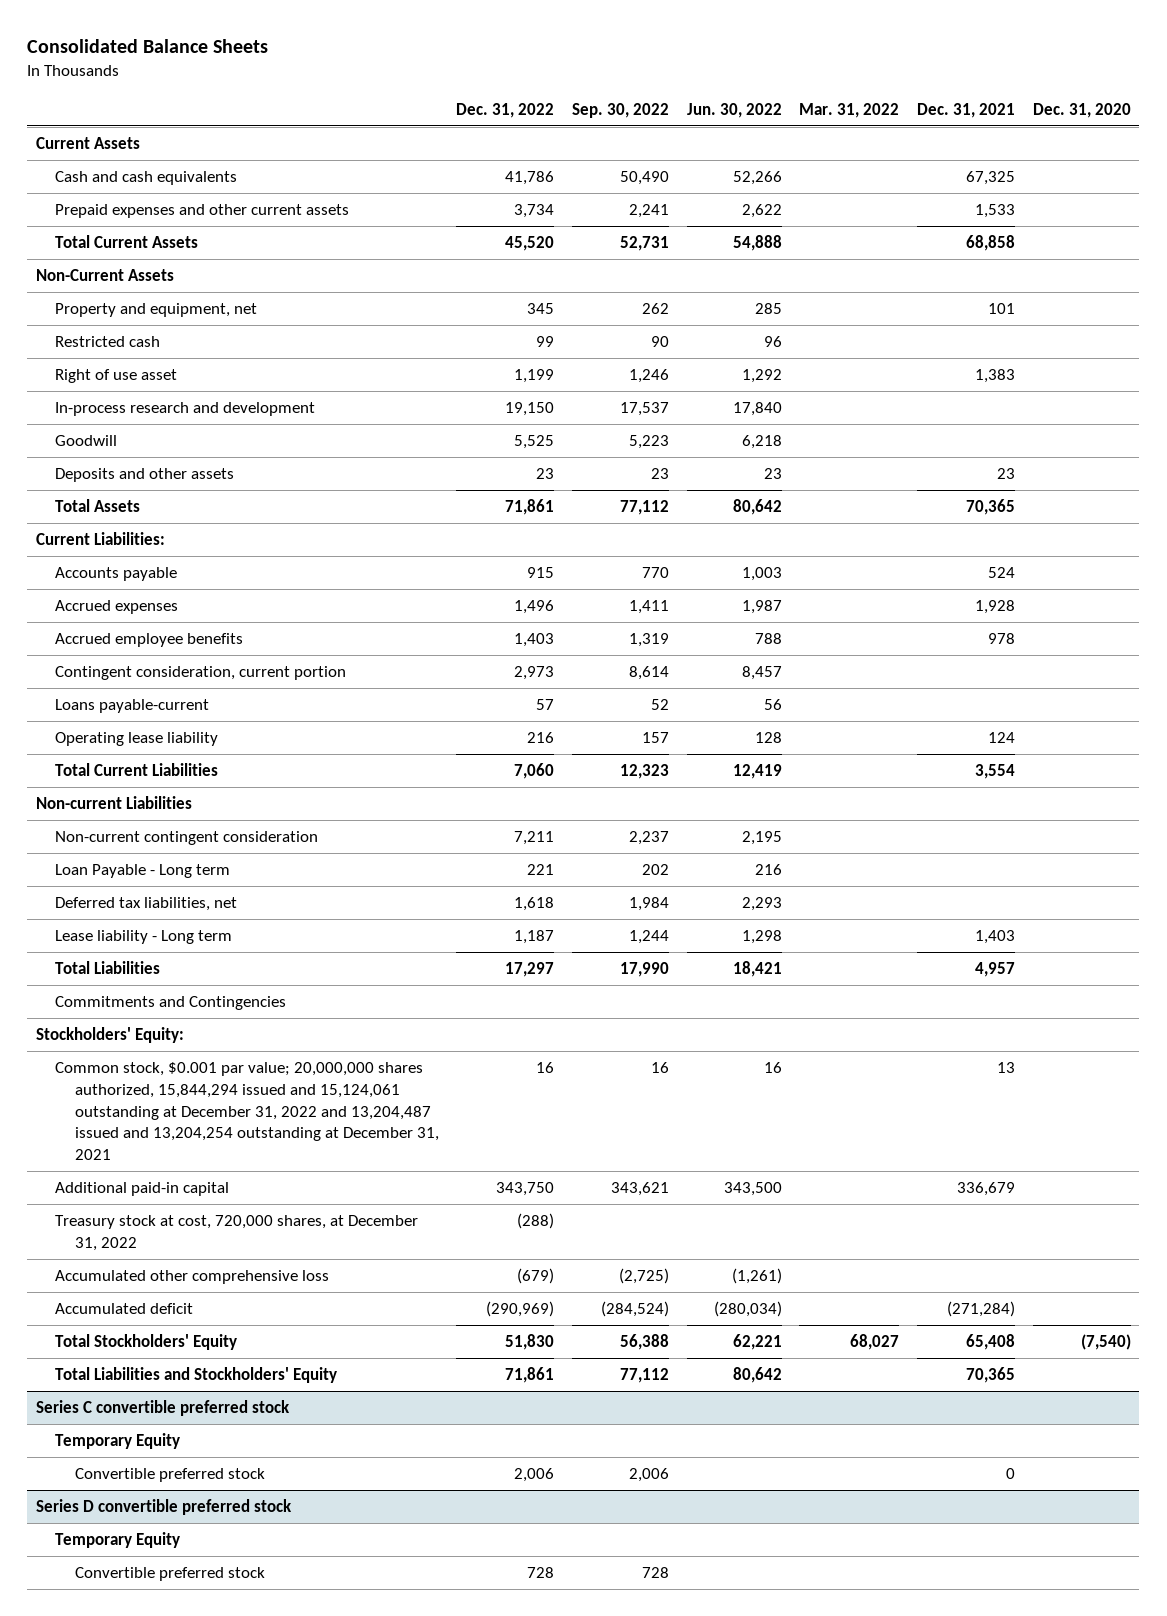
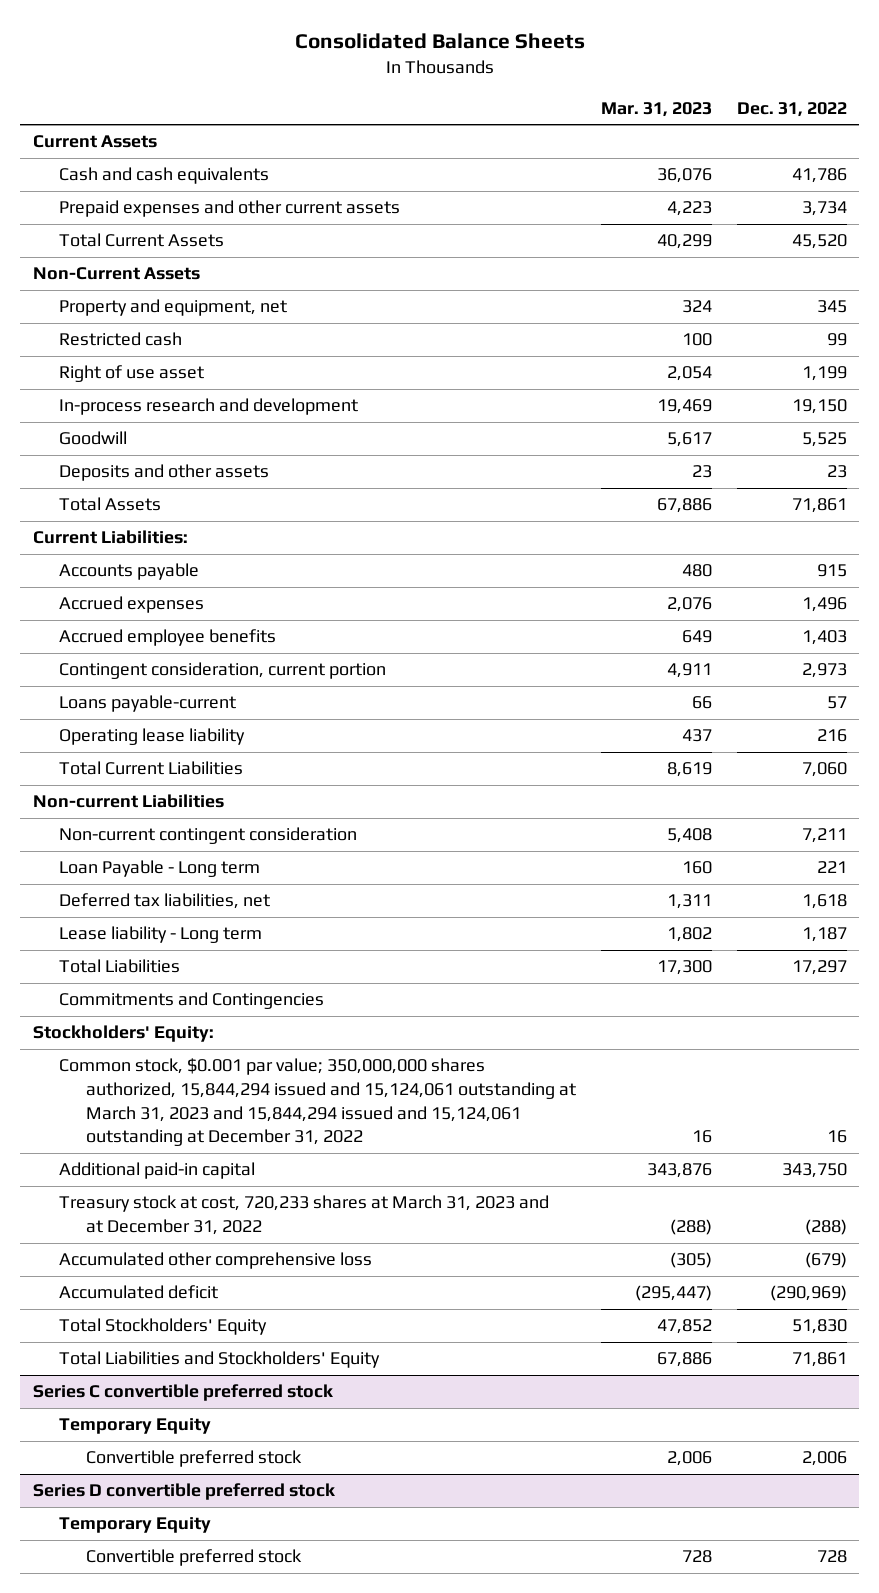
- | Dec. 31, 2022 | Sep. 30, 2022 | Jun. 30, 2022 | Mar. 31, 2022 | Dec. 31, 2021 | Dec. 31, 2020
+ | Mar. 31, 2023 | Dec. 31, 2022
- Common stock, $0.001 par value; 20,000,000 shares authorized, 15,844,294 issued and 15,124,061 outstanding at December 31, 2022 and 13,204,487 issued and 13,204,254 outstanding at December 31, 2021 | 16 | 16 | 16 | | 13 |
+ Common stock, $0.001 par value; 350,000,000 shares authorized, 15,844,294 issued and 15,124,061 outstanding at March 31, 2023 and 15,844,294 issued and 15,124,061 outstanding at December 31, 2022 | 16 | 16
- Treasury stock at cost, 720,000 shares, at December 31, 2022 | (288) | | | | |
+ Treasury stock at cost, 720,233 shares at March 31, 2023 and at December 31, 2022 | (288) | (288)

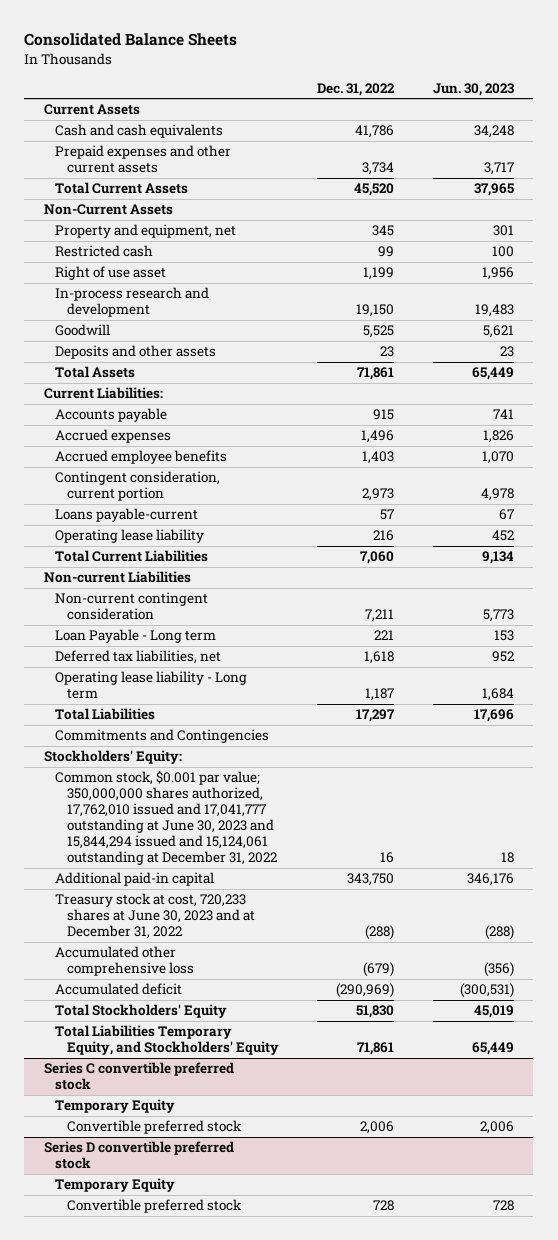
- | Mar. 31, 2023 | Dec. 31, 2022
+ | Dec. 31, 2022 | Jun. 30, 2023
- Lease liability - Long term | 1,802 | 1,187
+ Operating lease liability - Long term | 1,187 | 1,684
- Common stock, $0.001 par value; 350,000,000 shares authorized, 15,844,294 issued and 15,124,061 outstanding at March 31, 2023 and 15,844,294 issued and 15,124,061 outstanding at December 31, 2022 | 16 | 16
+ Common stock, $0.001 par value; 350,000,000 shares authorized, 17,762,010 issued and 17,041,777 outstanding at June 30, 2023 and 15,844,294 issued and 15,124,061 outstanding at December 31, 2022 | 16 | 18
- Treasury stock at cost, 720,233 shares at March 31, 2023 and at December 31, 2022 | (288) | (288)
+ Treasury stock at cost, 720,233 shares at June 30, 2023 and at December 31, 2022 | (288) | (288)
- Total Liabilities and Stockholders' Equity | 67,886 | 71,861
+ Total Liabilities Temporary Equity, and Stockholders' Equity | 71,861 | 65,449

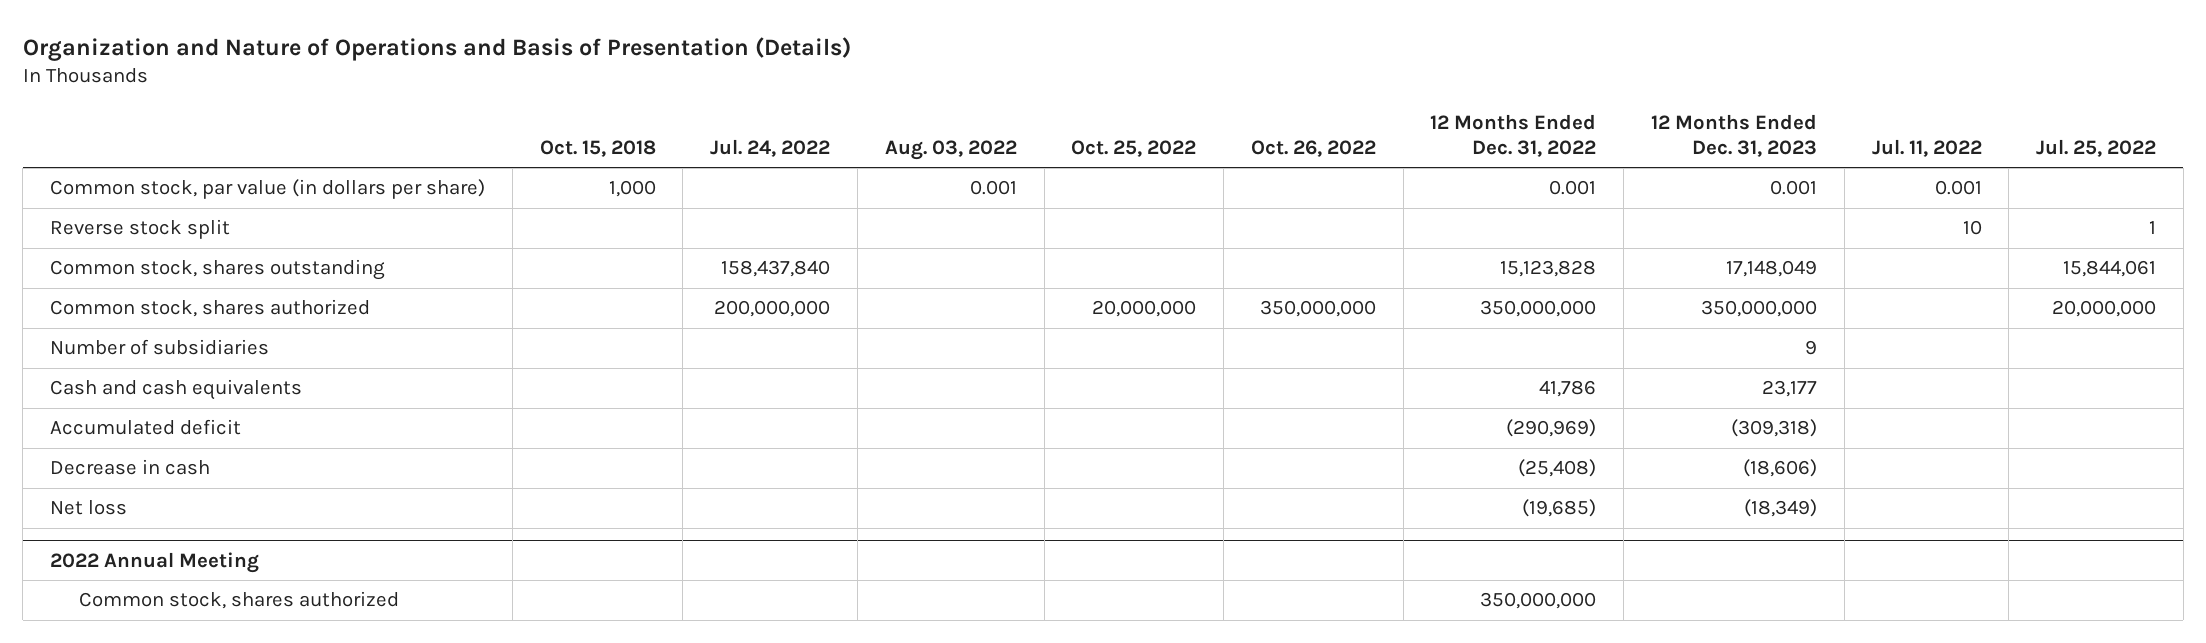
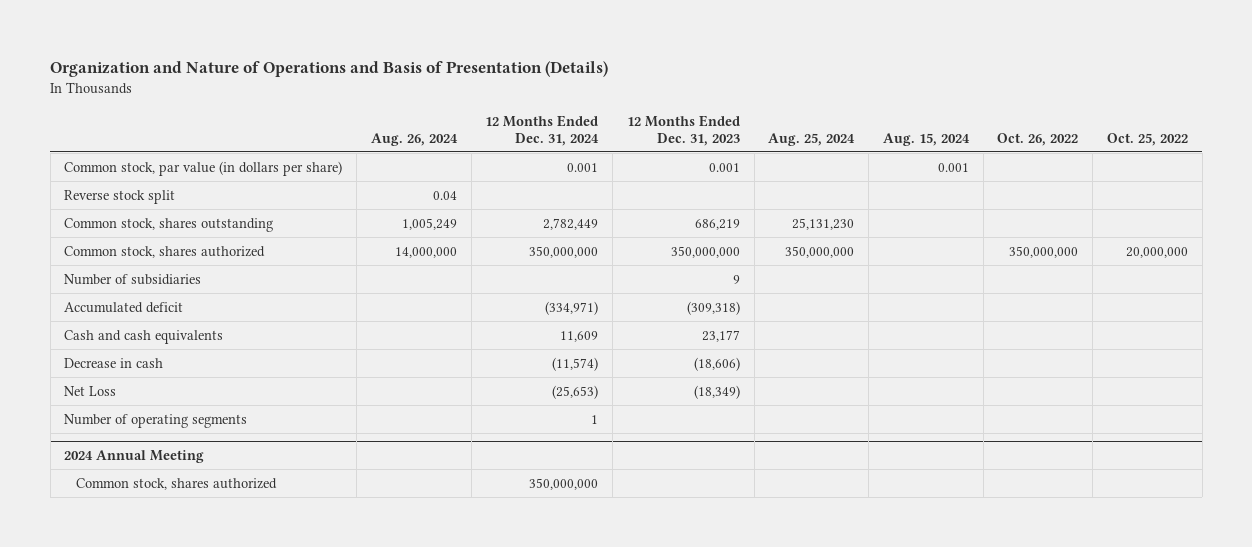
- | Oct. 15, 2018 | Jul. 24, 2022 | Aug. 03, 2022 | Oct. 25, 2022 | Oct. 26, 2022 | 12 Months Ended Dec. 31, 2022 | 12 Months Ended Dec. 31, 2023 | Jul. 11, 2022 | Jul. 25, 2022
+ | Aug. 26, 2024 | 12 Months Ended Dec. 31, 2024 | 12 Months Ended Dec. 31, 2023 | Aug. 25, 2024 | Aug. 15, 2024 | Oct. 26, 2022 | Oct. 25, 2022
- Common stock, shares outstanding | | 158,437,840 | | | | 15,123,828 | 17,148,049 | | 15,844,061
+ Common stock, shares outstanding | 1,005,249 | 2,782,449 | 686,219 | 25,131,230 | | |
moved down: Cash and cash equivalents | | 11,609 | 23,177 | | | |
- Net loss | | | | | | (19,685) | (18,349) | |
- 2022 Annual Meeting
+ Net Loss | | (25,653) | (18,349) | | | |
+ Number of operating segments | | 1 | | | | |
+ 2024 Annual Meeting

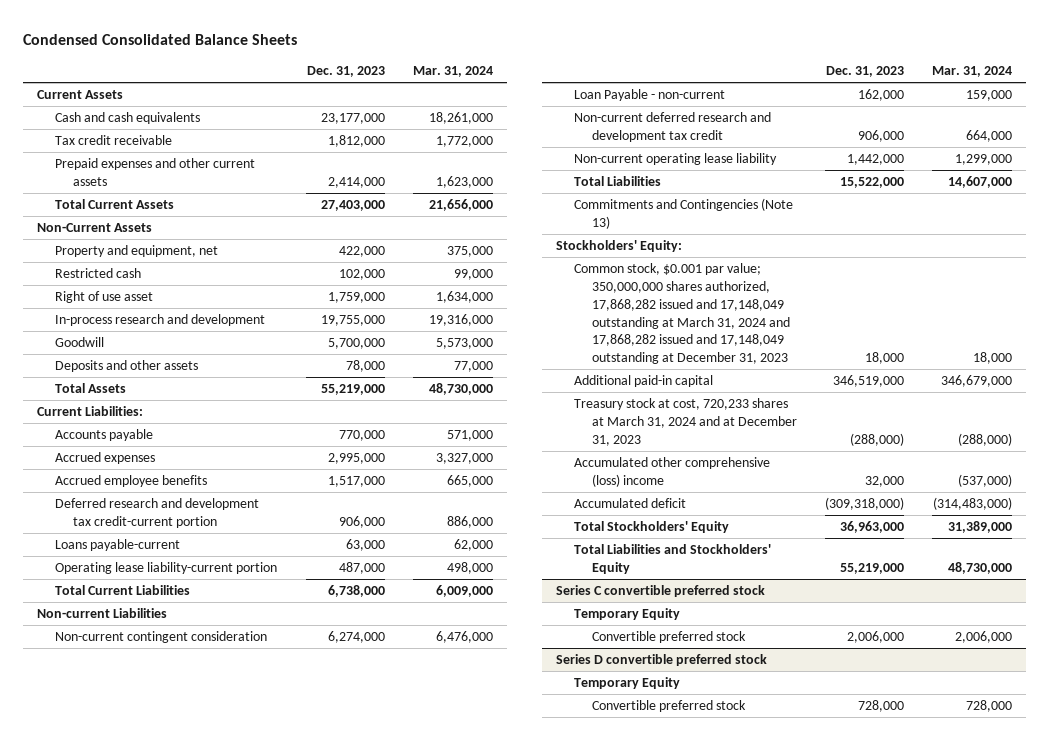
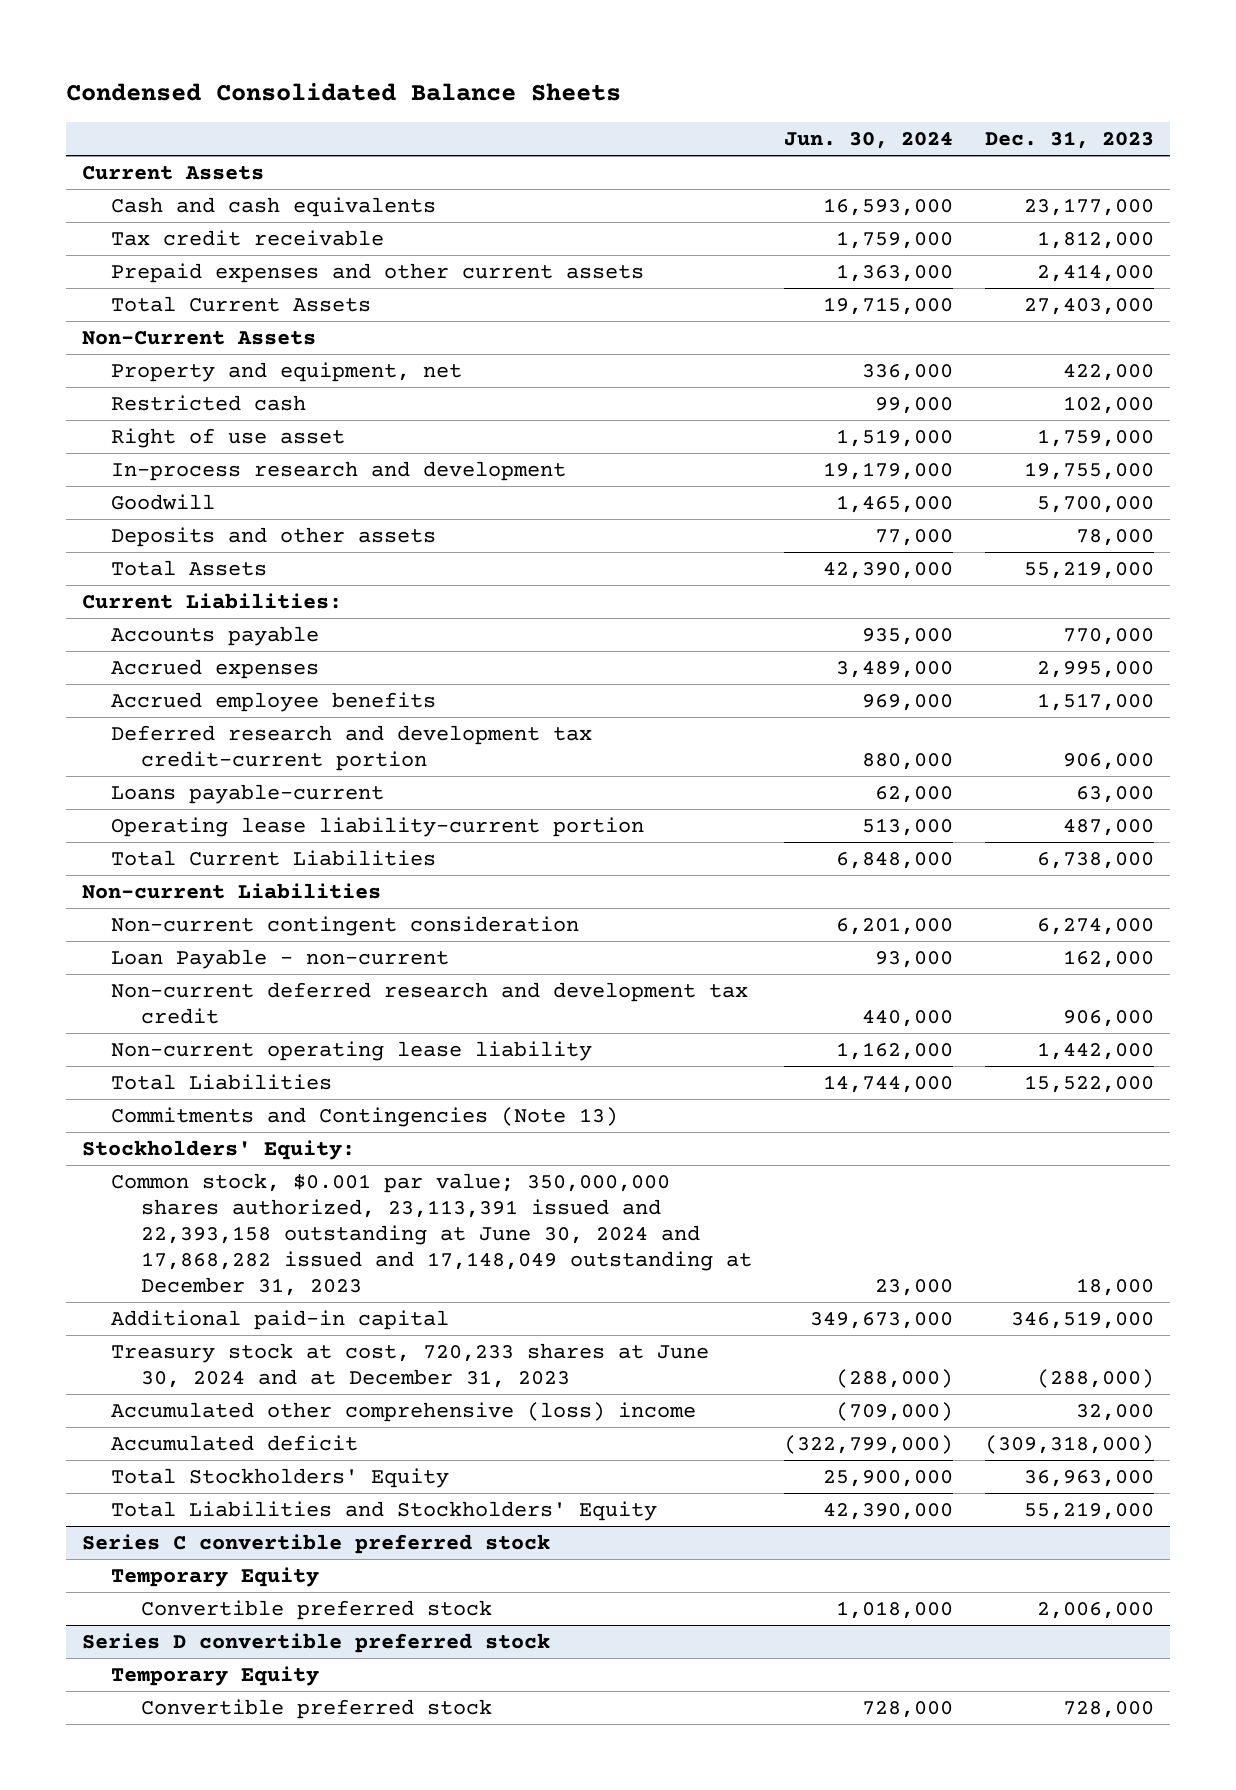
- | Dec. 31, 2023 | Mar. 31, 2024
+ | Jun. 30, 2024 | Dec. 31, 2023
- Common stock, $0.001 par value; 350,000,000 shares authorized, 17,868,282 issued and 17,148,049 outstanding at March 31, 2024 and 17,868,282 issued and 17,148,049 outstanding at December 31, 2023 | 18,000 | 18,000
+ Common stock, $0.001 par value; 350,000,000 shares authorized, 23,113,391 issued and 22,393,158 outstanding at June 30, 2024 and 17,868,282 issued and 17,148,049 outstanding at December 31, 2023 | 23,000 | 18,000
- Treasury stock at cost, 720,233 shares at March 31, 2024 and at December 31, 2023 | (288,000) | (288,000)
+ Treasury stock at cost, 720,233 shares at June 30, 2024 and at December 31, 2023 | (288,000) | (288,000)

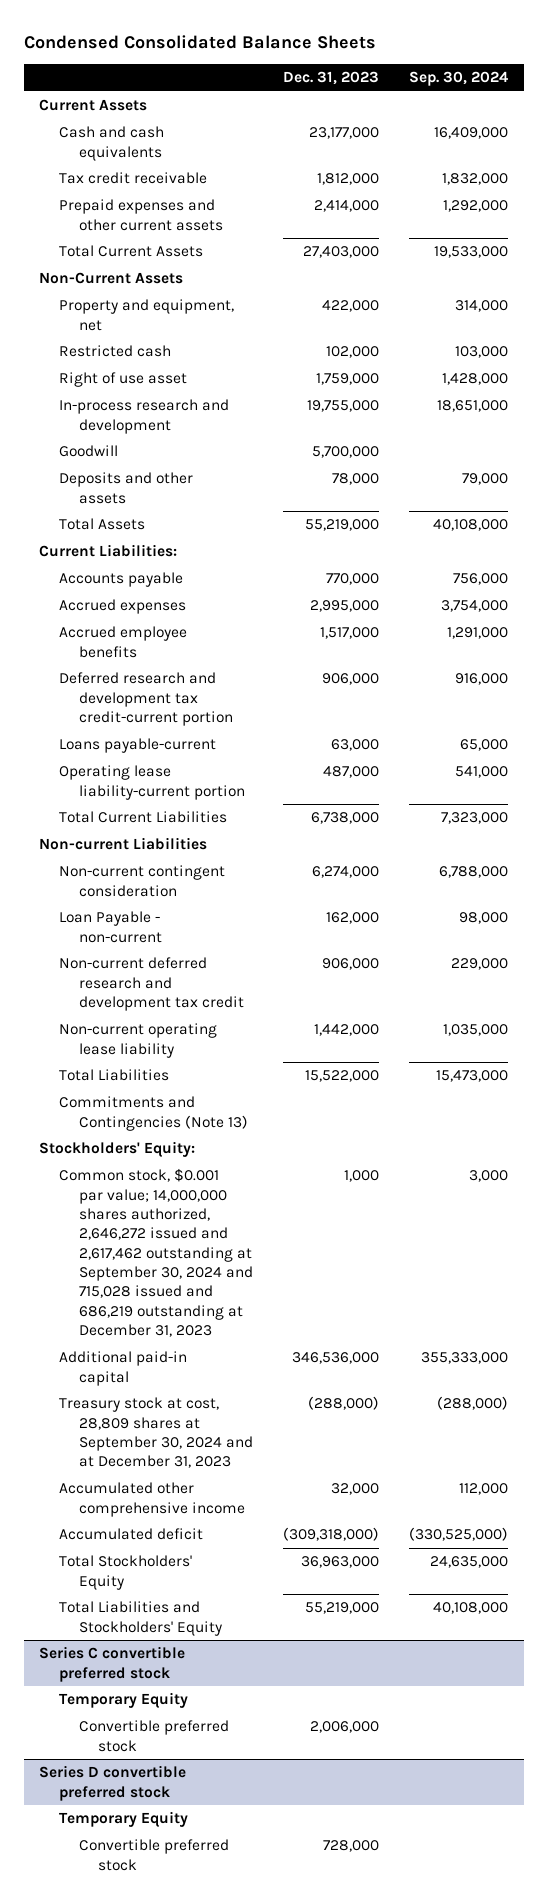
- | Jun. 30, 2024 | Dec. 31, 2023
+ | Dec. 31, 2023 | Sep. 30, 2024
- Common stock, $0.001 par value; 350,000,000 shares authorized, 23,113,391 issued and 22,393,158 outstanding at June 30, 2024 and 17,868,282 issued and 17,148,049 outstanding at December 31, 2023 | 23,000 | 18,000
- Additional paid-in capital | 349,673,000 | 346,519,000
- Treasury stock at cost, 720,233 shares at June 30, 2024 and at December 31, 2023 | (288,000) | (288,000)
- Accumulated other comprehensive (loss) income | (709,000) | 32,000
+ Common stock, $0.001 par value; 14,000,000 shares authorized, 2,646,272 issued and 2,617,462 outstanding at September 30, 2024 and 715,028 issued and 686,219 outstanding at December 31, 2023 | 1,000 | 3,000
+ Additional paid-in capital | 346,536,000 | 355,333,000
+ Treasury stock at cost, 28,809 shares at September 30, 2024 and at December 31, 2023 | (288,000) | (288,000)
+ Accumulated other comprehensive income | 32,000 | 112,000

